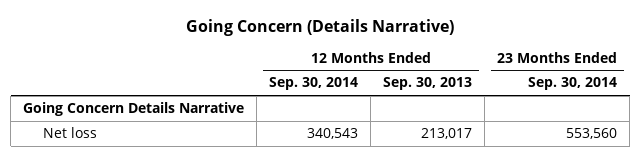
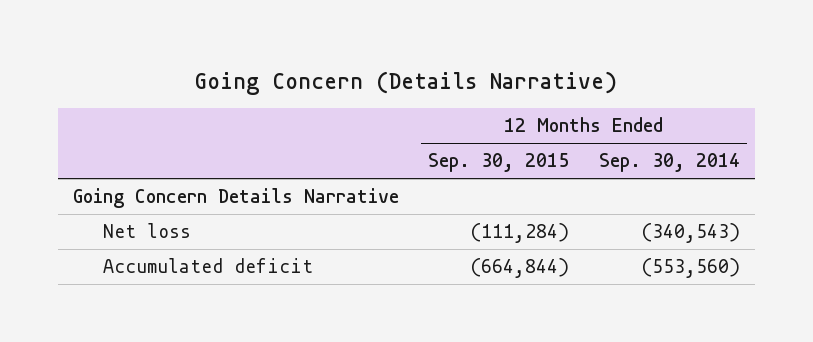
- | 12 Months Ended Sep. 30, 2014 | 12 Months Ended Sep. 30, 2013 | 23 Months Ended Sep. 30, 2014
+ | 12 Months Ended Sep. 30, 2015 | 12 Months Ended Sep. 30, 2014
- Net loss | 340,543 | 213,017 | 553,560
+ Net loss | (111,284) | (340,543)
+ Accumulated deficit | (664,844) | (553,560)

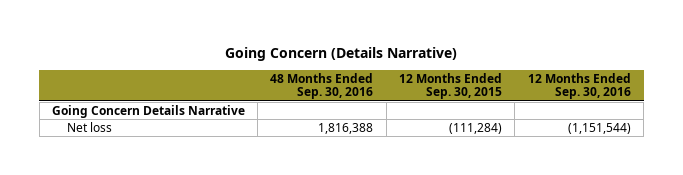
- | 12 Months Ended Sep. 30, 2015 | 12 Months Ended Sep. 30, 2014
+ | 48 Months Ended Sep. 30, 2016 | 12 Months Ended Sep. 30, 2015 | 12 Months Ended Sep. 30, 2016
- Accumulated deficit | (664,844) | (553,560)

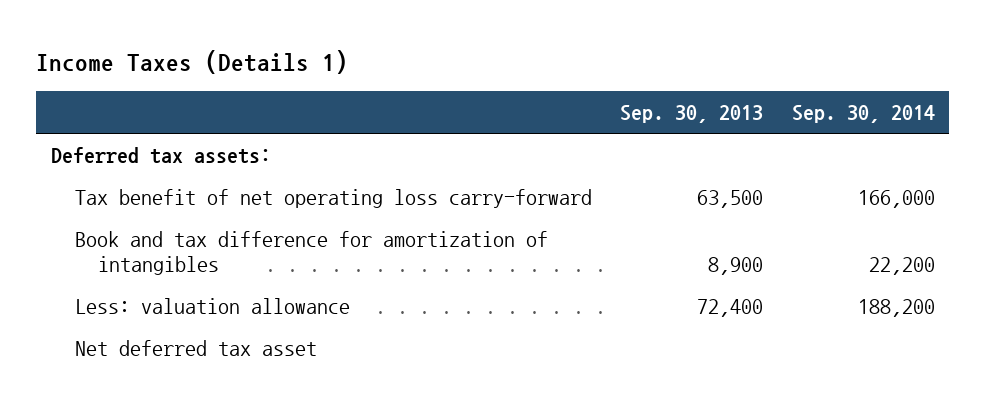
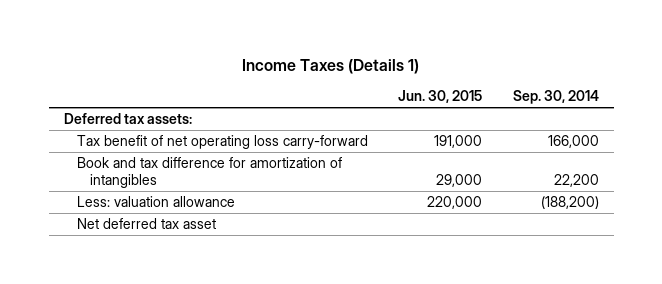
- | Sep. 30, 2013 | Sep. 30, 2014
+ | Jun. 30, 2015 | Sep. 30, 2014
- Less: valuation allowance | 72,400 | 188,200
+ Less: valuation allowance | 220,000 | (188,200)

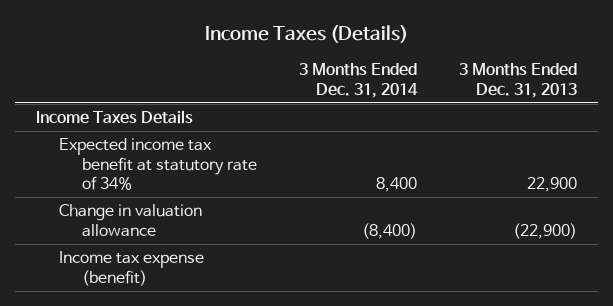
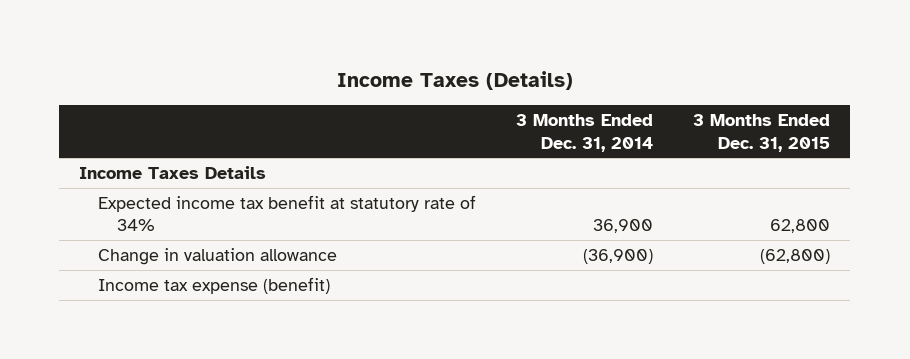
- | 3 Months Ended Dec. 31, 2014 | 3 Months Ended Dec. 31, 2013
+ | 3 Months Ended Dec. 31, 2014 | 3 Months Ended Dec. 31, 2015
- Expected income tax benefit at statutory rate of 34% | 8,400 | 22,900
- Change in valuation allowance | (8,400) | (22,900)
+ Expected income tax benefit at statutory rate of 34% | 36,900 | 62,800
+ Change in valuation allowance | (36,900) | (62,800)

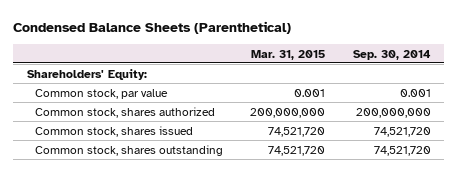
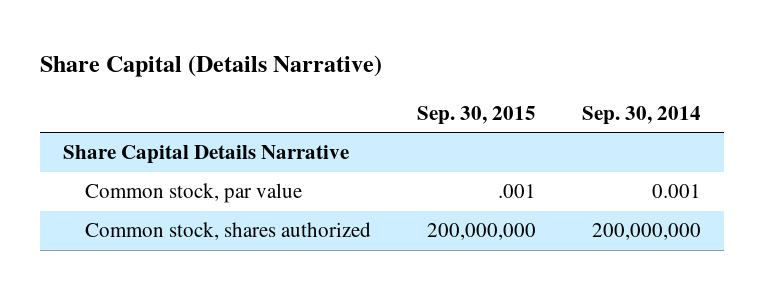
- Condensed Balance Sheets (Parenthetical)
+ Share Capital (Details Narrative)
- | Mar. 31, 2015 | Sep. 30, 2014
+ | Sep. 30, 2015 | Sep. 30, 2014
- Shareholders' Equity:
+ Share Capital Details Narrative
- Common stock, shares issued | 74,521,720 | 74,521,720
- Common stock, shares outstanding | 74,521,720 | 74,521,720

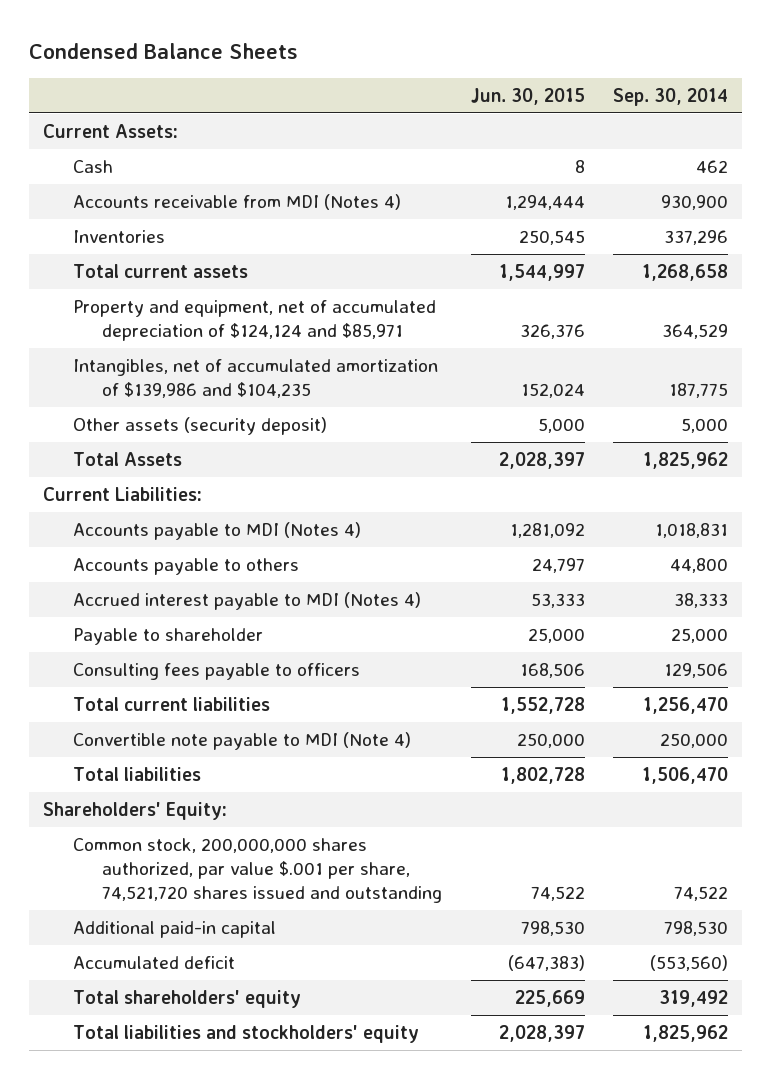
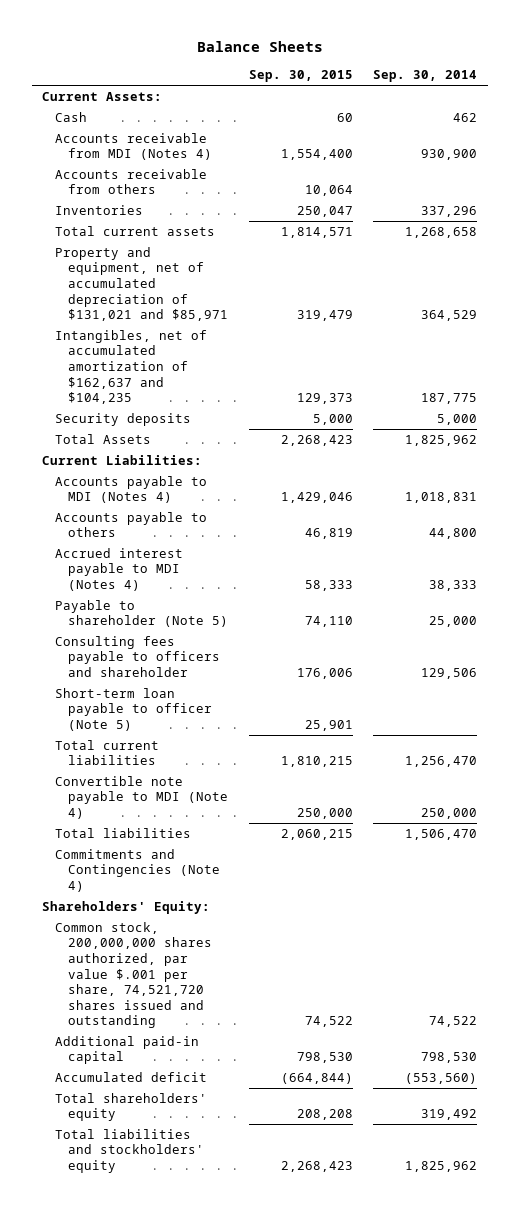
- Condensed Balance Sheets
+ Balance Sheets
- | Jun. 30, 2015 | Sep. 30, 2014
+ | Sep. 30, 2015 | Sep. 30, 2014
+ Accounts receivable from others | 10,064 |
- Property and equipment, net of accumulated depreciation of $124,124 and $85,971 | 326,376 | 364,529
- Intangibles, net of accumulated amortization of $139,986 and $104,235 | 152,024 | 187,775
- Other assets (security deposit) | 5,000 | 5,000
+ Property and equipment, net of accumulated depreciation of $131,021 and $85,971 | 319,479 | 364,529
+ Intangibles, net of accumulated amortization of $162,637 and $104,235 | 129,373 | 187,775
+ Security deposits | 5,000 | 5,000
- Payable to shareholder | 25,000 | 25,000
- Consulting fees payable to officers | 168,506 | 129,506
+ Payable to shareholder (Note 5) | 74,110 | 25,000
+ Consulting fees payable to officers and shareholder | 176,006 | 129,506
+ Short-term loan payable to officer (Note 5) | 25,901 |
+ Commitments and Contingencies (Note 4)

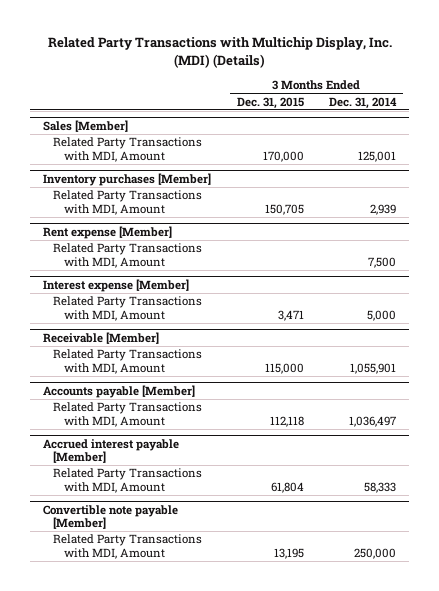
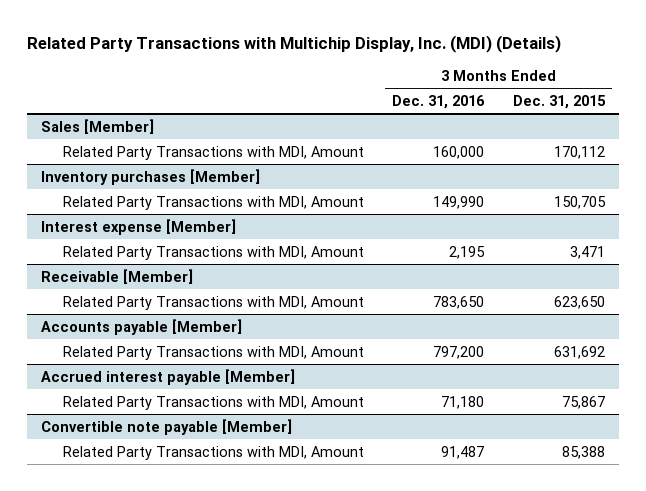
- | 3 Months Ended Dec. 31, 2015 | 3 Months Ended Dec. 31, 2014
+ | 3 Months Ended Dec. 31, 2016 | 3 Months Ended Dec. 31, 2015
@ Sales [Member]
- Related Party Transactions with MDI, Amount | 170,000 | 125,001
+ Related Party Transactions with MDI, Amount | 160,000 | 170,112
- Rent expense [Member]
- Related Party Transactions with MDI, Amount | | 7,500
@ Receivable [Member]
- Related Party Transactions with MDI, Amount | 115,000 | 1,055,901
+ Related Party Transactions with MDI, Amount | 783,650 | 623,650
@ Accounts payable [Member]
- Related Party Transactions with MDI, Amount | 112,118 | 1,036,497
+ Related Party Transactions with MDI, Amount | 797,200 | 631,692
@ Accrued interest payable [Member]
- Related Party Transactions with MDI, Amount | 61,804 | 58,333
+ Related Party Transactions with MDI, Amount | 71,180 | 75,867
@ Convertible note payable [Member]
- Related Party Transactions with MDI, Amount | 13,195 | 250,000
+ Related Party Transactions with MDI, Amount | 91,487 | 85,388

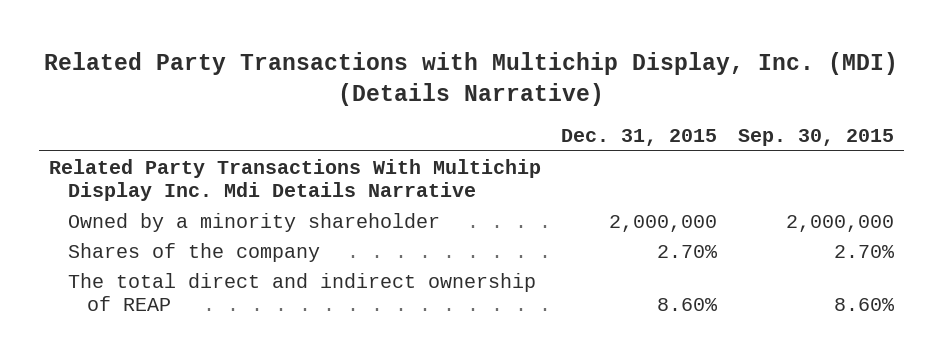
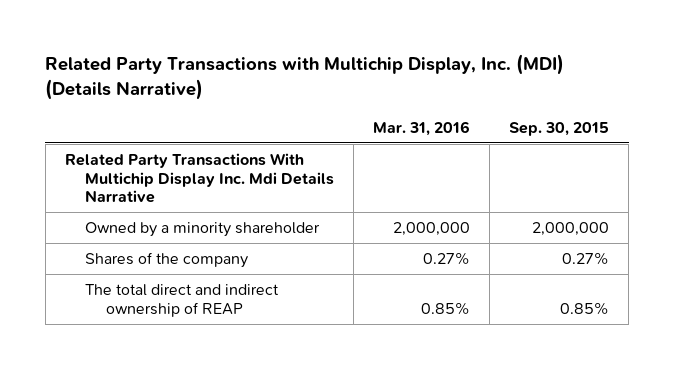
- | Dec. 31, 2015 | Sep. 30, 2015
+ | Mar. 31, 2016 | Sep. 30, 2015
- Shares of the company | 2.70% | 2.70%
- The total direct and indirect ownership of REAP | 8.60% | 8.60%
+ Shares of the company | 0.27% | 0.27%
+ The total direct and indirect ownership of REAP | 0.85% | 0.85%

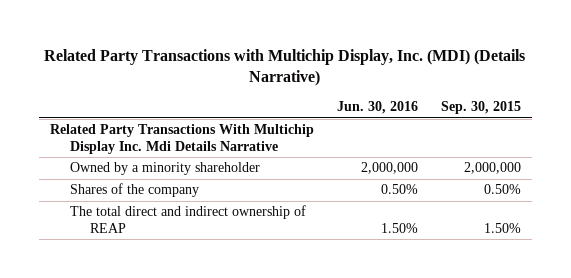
- | Mar. 31, 2016 | Sep. 30, 2015
+ | Jun. 30, 2016 | Sep. 30, 2015
- Shares of the company | 0.27% | 0.27%
- The total direct and indirect ownership of REAP | 0.85% | 0.85%
+ Shares of the company | 0.50% | 0.50%
+ The total direct and indirect ownership of REAP | 1.50% | 1.50%

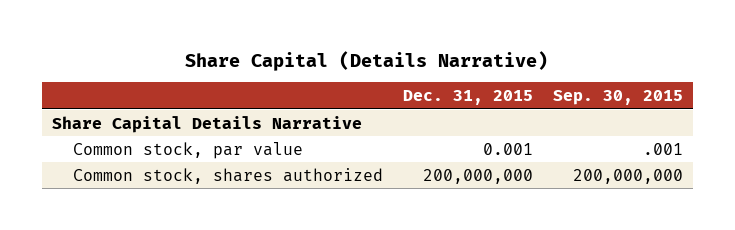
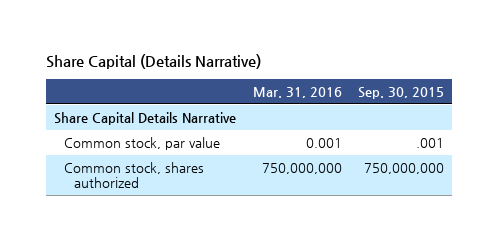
- | Dec. 31, 2015 | Sep. 30, 2015
+ | Mar. 31, 2016 | Sep. 30, 2015
- Common stock, shares authorized | 200,000,000 | 200,000,000
+ Common stock, shares authorized | 750,000,000 | 750,000,000

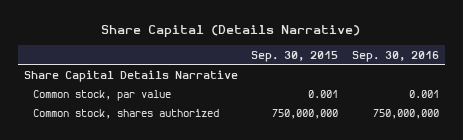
- | Mar. 31, 2016 | Sep. 30, 2015
+ | Sep. 30, 2015 | Sep. 30, 2016
- Common stock, par value | 0.001 | .001
+ Common stock, par value | 0.001 | 0.001

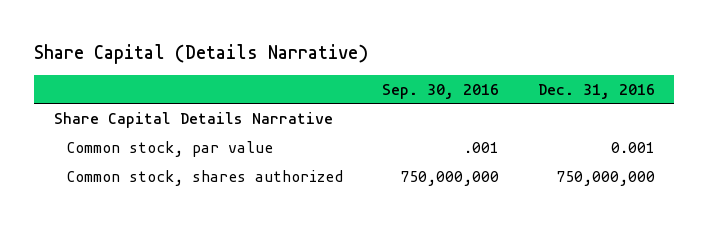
- | Sep. 30, 2015 | Sep. 30, 2016
+ | Sep. 30, 2016 | Dec. 31, 2016
- Common stock, par value | 0.001 | 0.001
+ Common stock, par value | .001 | 0.001

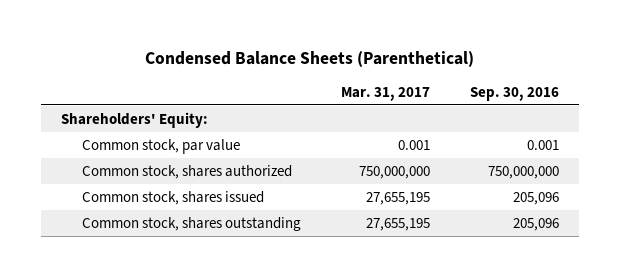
- Share Capital (Details Narrative)
+ Condensed Balance Sheets (Parenthetical)
- | Sep. 30, 2016 | Dec. 31, 2016
+ | Mar. 31, 2017 | Sep. 30, 2016
- Share Capital Details Narrative
- Common stock, par value | .001 | 0.001
+ Shareholders' Equity:
+ Common stock, par value | 0.001 | 0.001
+ Common stock, shares issued | 27,655,195 | 205,096
+ Common stock, shares outstanding | 27,655,195 | 205,096

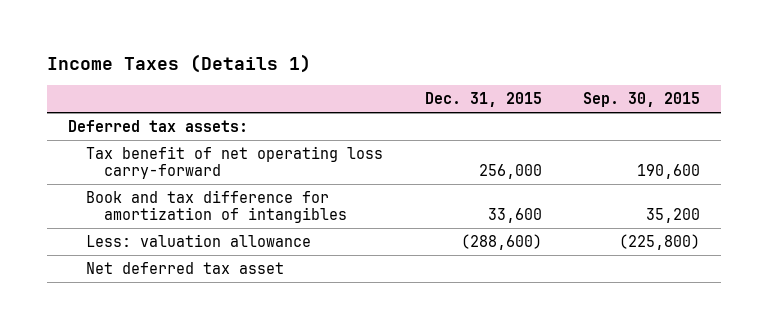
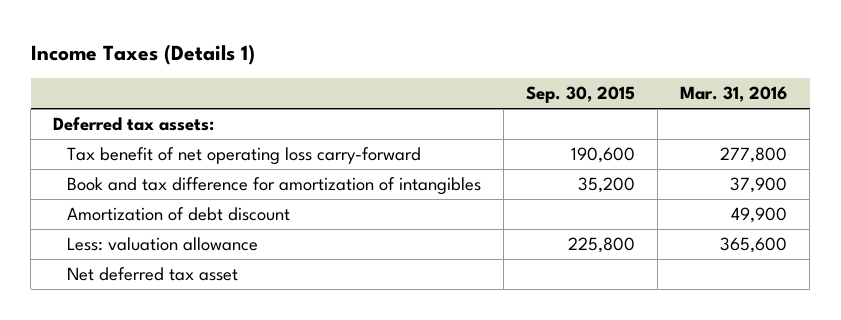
- | Dec. 31, 2015 | Sep. 30, 2015
+ | Sep. 30, 2015 | Mar. 31, 2016
- Less: valuation allowance | (288,600) | (225,800)
+ Amortization of debt discount | | 49,900
+ Less: valuation allowance | 225,800 | 365,600

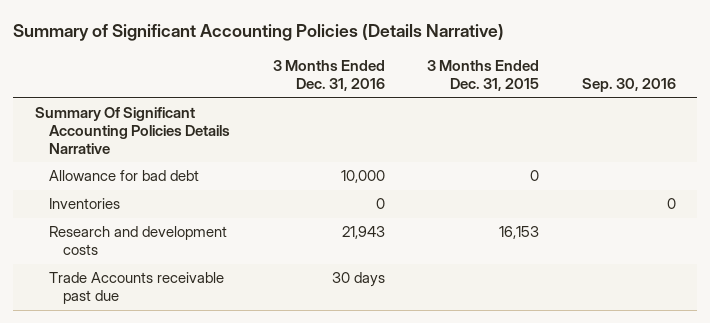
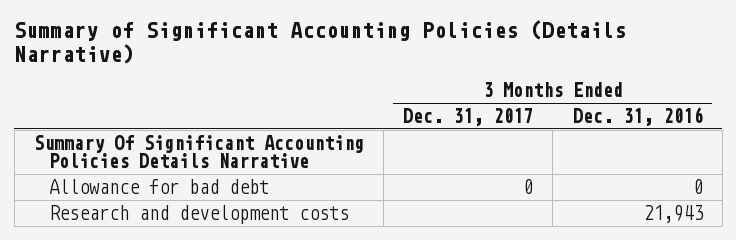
- | 3 Months Ended Dec. 31, 2016 | 3 Months Ended Dec. 31, 2015 | Sep. 30, 2016
+ | 3 Months Ended Dec. 31, 2017 | 3 Months Ended Dec. 31, 2016
- Allowance for bad debt | 10,000 | 0 |
- Inventories | 0 | | 0
+ Allowance for bad debt | 0 | 0
- Trade Accounts receivable past due | 30 days | |

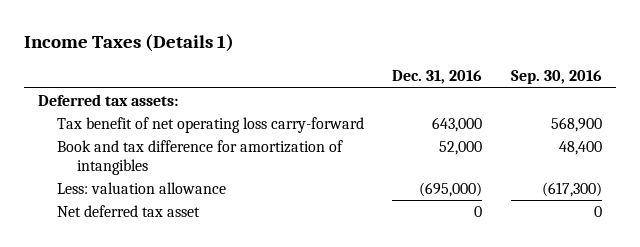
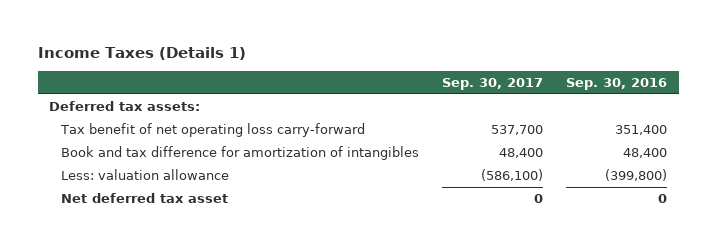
- | Dec. 31, 2016 | Sep. 30, 2016
+ | Sep. 30, 2017 | Sep. 30, 2016
- Tax benefit of net operating loss carry-forward | 643,000 | 568,900
+ Tax benefit of net operating loss carry-forward | 537,700 | 351,400
- Less: valuation allowance | (695,000) | (617,300)
+ Less: valuation allowance | (586,100) | (399,800)

